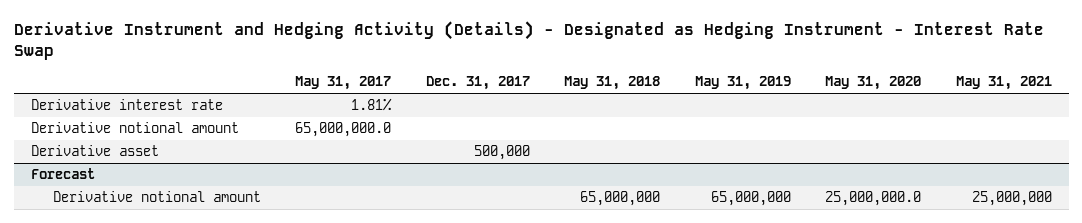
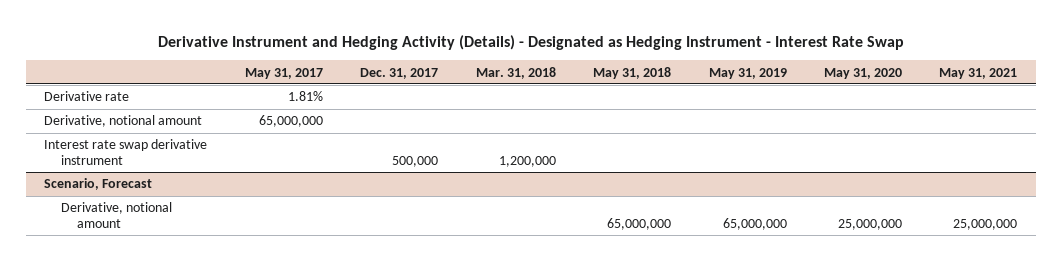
- | May 31, 2017 | Dec. 31, 2017 | May 31, 2018 | May 31, 2019 | May 31, 2020 | May 31, 2021
+ | May 31, 2017 | Dec. 31, 2017 | Mar. 31, 2018 | May 31, 2018 | May 31, 2019 | May 31, 2020 | May 31, 2021
- Derivative interest rate | 1.81% | | | | |
- Derivative notional amount | 65,000,000.0 | | | | |
- Derivative asset | | 500,000 | | | |
- Forecast
- Derivative notional amount | | | 65,000,000 | 65,000,000 | 25,000,000.0 | 25,000,000
+ Derivative rate | 1.81% | | | | | |
+ Derivative, notional amount | 65,000,000 | | | | | |
+ Interest rate swap derivative instrument | | 500,000 | 1,200,000 | | | |
+ Scenario, Forecast
+ Derivative, notional amount | | | | 65,000,000 | 65,000,000 | 25,000,000 | 25,000,000

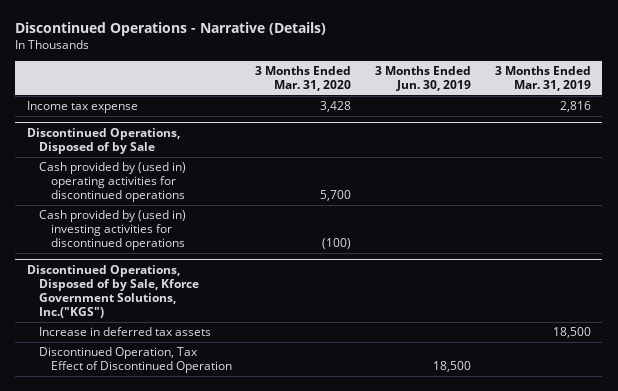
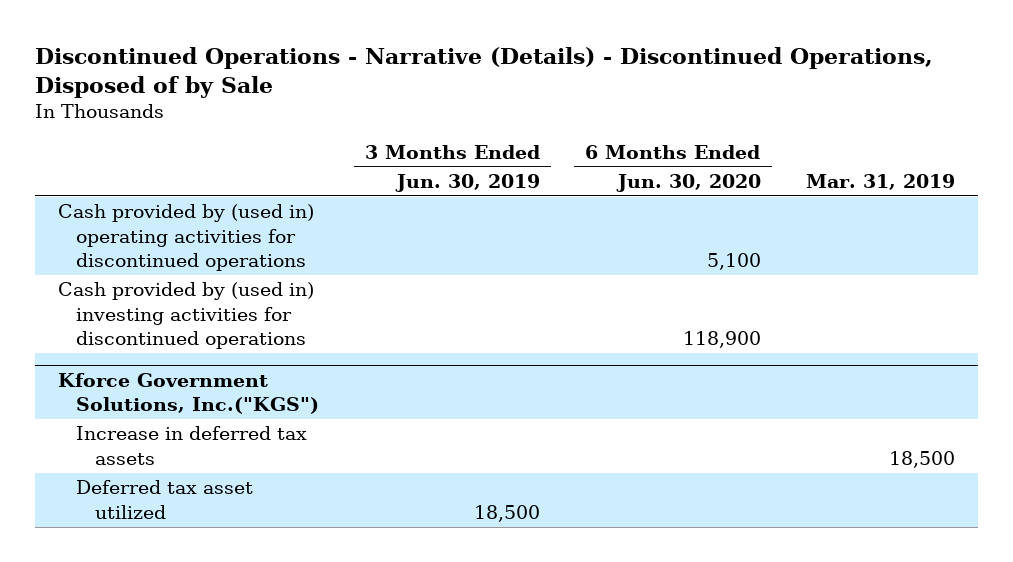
- Discontinued Operations - Narrative (Details)
+ Discontinued Operations - Narrative (Details) - Discontinued Operations, Disposed of by Sale
- | 3 Months Ended Mar. 31, 2020 | 3 Months Ended Jun. 30, 2019 | 3 Months Ended Mar. 31, 2019
+ | 3 Months Ended Jun. 30, 2019 | 6 Months Ended Jun. 30, 2020 | Mar. 31, 2019
- Income tax expense | 3,428 | | 2,816
- Discontinued Operations, Disposed of by Sale
- Cash provided by (used in) operating activities for discontinued operations | 5,700 | |
- Cash provided by (used in) investing activities for discontinued operations | (100) | |
- Discontinued Operations, Disposed of by Sale, Kforce Government Solutions, Inc.("KGS")
- Increase in deferred tax assets | | | 18,500
- Discontinued Operation, Tax Effect of Discontinued Operation | | 18,500 |
+ Cash provided by (used in) operating activities for discontinued operations | | 5,100 |
+ Cash provided by (used in) investing activities for discontinued operations | | 118,900 |
+ Kforce Government Solutions, Inc.("KGS")
+ Increase in deferred tax assets | | | 18,500
+ Deferred tax asset utilized | 18,500 | |

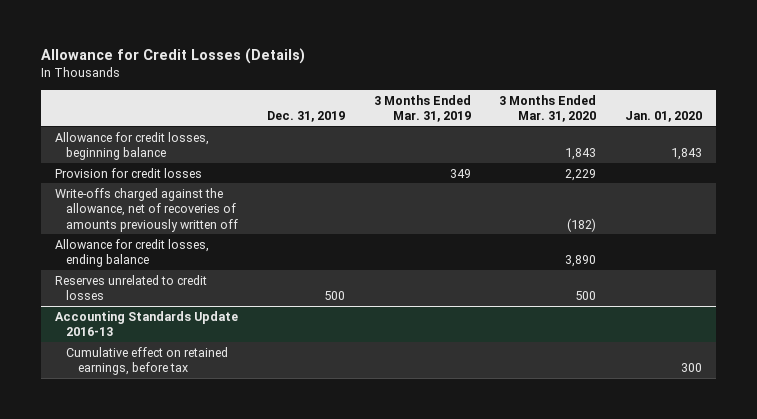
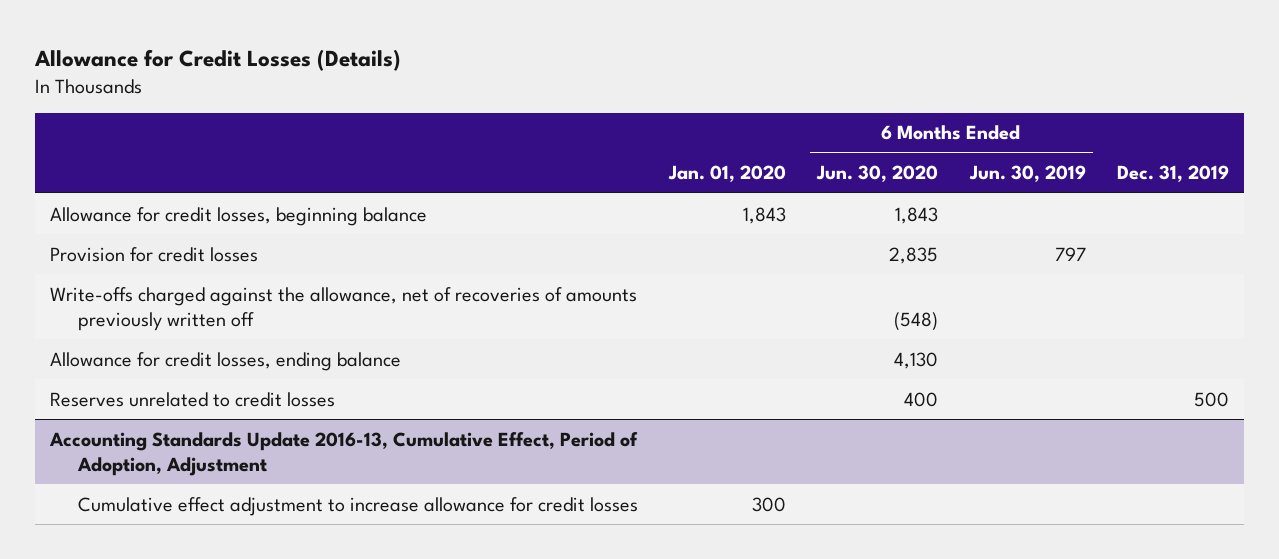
- | Dec. 31, 2019 | 3 Months Ended Mar. 31, 2019 | 3 Months Ended Mar. 31, 2020 | Jan. 01, 2020
+ | Jan. 01, 2020 | 6 Months Ended Jun. 30, 2020 | 6 Months Ended Jun. 30, 2019 | Dec. 31, 2019
- Accounting Standards Update 2016-13
- Cumulative effect on retained earnings, before tax | | | | 300
+ Accounting Standards Update 2016-13, Cumulative Effect, Period of Adoption, Adjustment
+ Cumulative effect adjustment to increase allowance for credit losses | 300 | | |

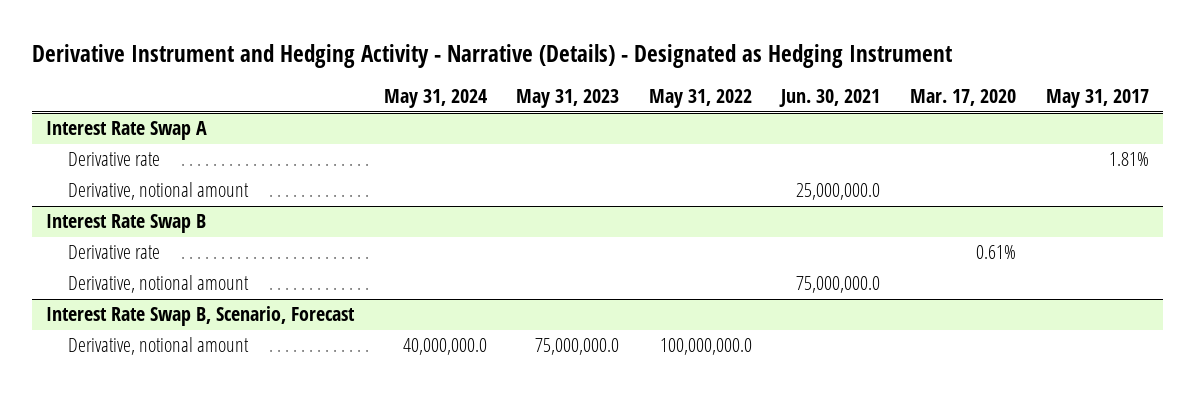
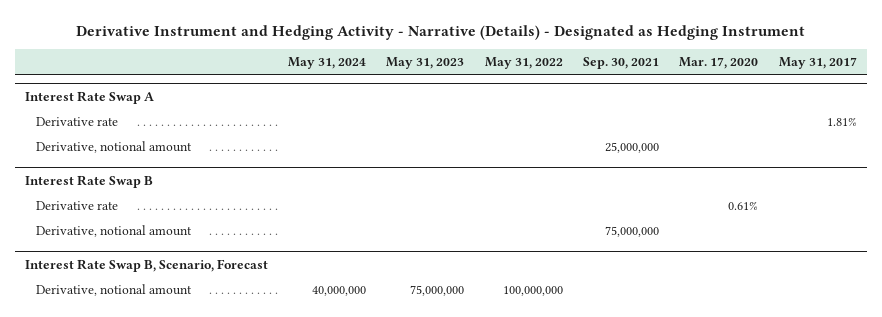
- | May 31, 2024 | May 31, 2023 | May 31, 2022 | Jun. 30, 2021 | Mar. 17, 2020 | May 31, 2017
+ | May 31, 2024 | May 31, 2023 | May 31, 2022 | Sep. 30, 2021 | Mar. 17, 2020 | May 31, 2017
@ Interest Rate Swap B, Scenario, Forecast
- Derivative, notional amount | 40,000,000.0 | 75,000,000.0 | 100,000,000.0 | | |
+ Derivative, notional amount | 40,000,000 | 75,000,000 | 100,000,000 | | |

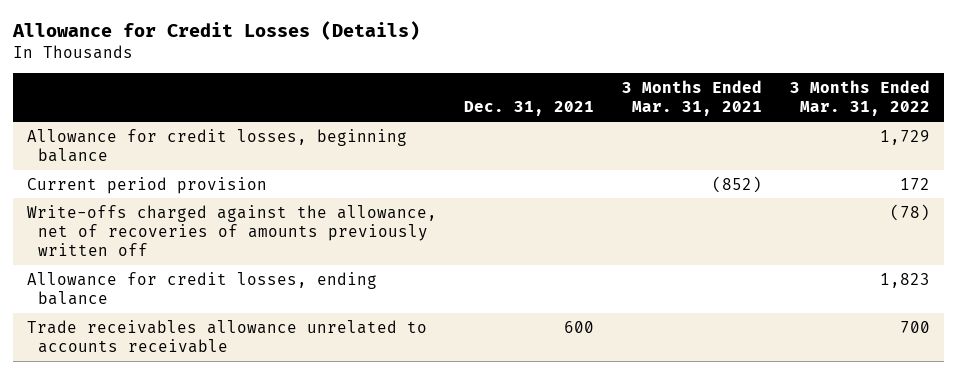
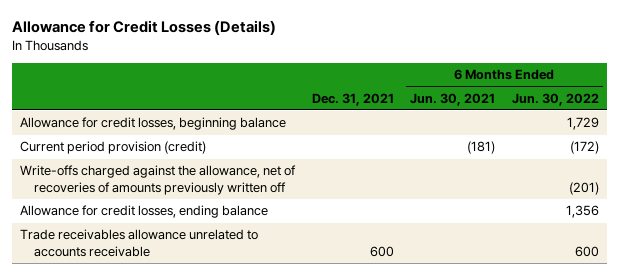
- | Dec. 31, 2021 | 3 Months Ended Mar. 31, 2021 | 3 Months Ended Mar. 31, 2022
+ | Dec. 31, 2021 | 6 Months Ended Jun. 30, 2021 | 6 Months Ended Jun. 30, 2022
- Current period provision | | (852) | 172
+ Current period provision (credit) | | (181) | (172)

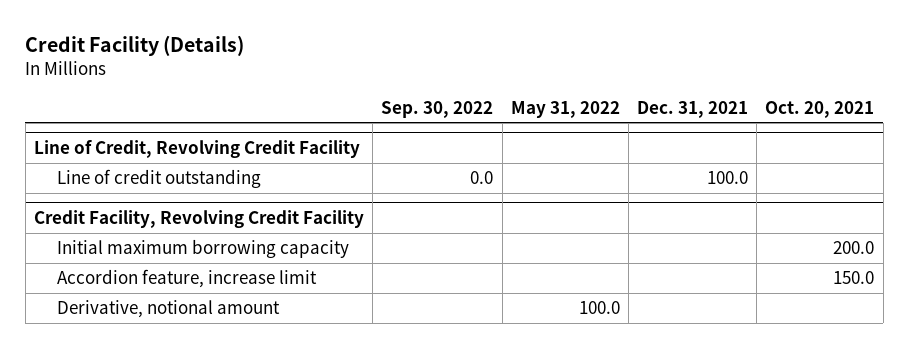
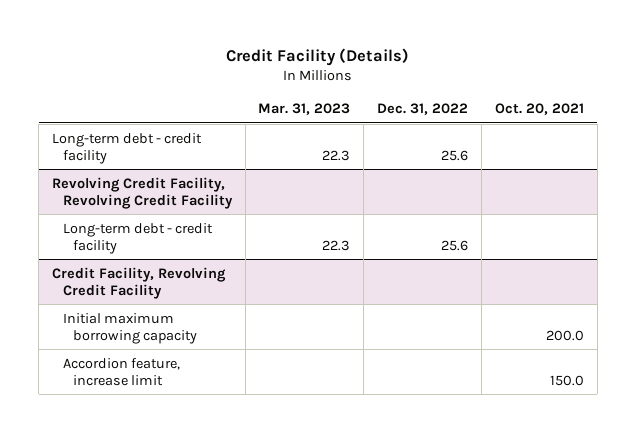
- | Sep. 30, 2022 | May 31, 2022 | Dec. 31, 2021 | Oct. 20, 2021
+ | Mar. 31, 2023 | Dec. 31, 2022 | Oct. 20, 2021
- Line of Credit, Revolving Credit Facility
- Line of credit outstanding | 0.0 | | 100.0 |
+ Long-term debt - credit facility | 22.3 | 25.6 |
+ Revolving Credit Facility, Revolving Credit Facility
+ Long-term debt - credit facility | 22.3 | 25.6 |
@ Credit Facility, Revolving Credit Facility
- Derivative, notional amount | | 100.0 | |

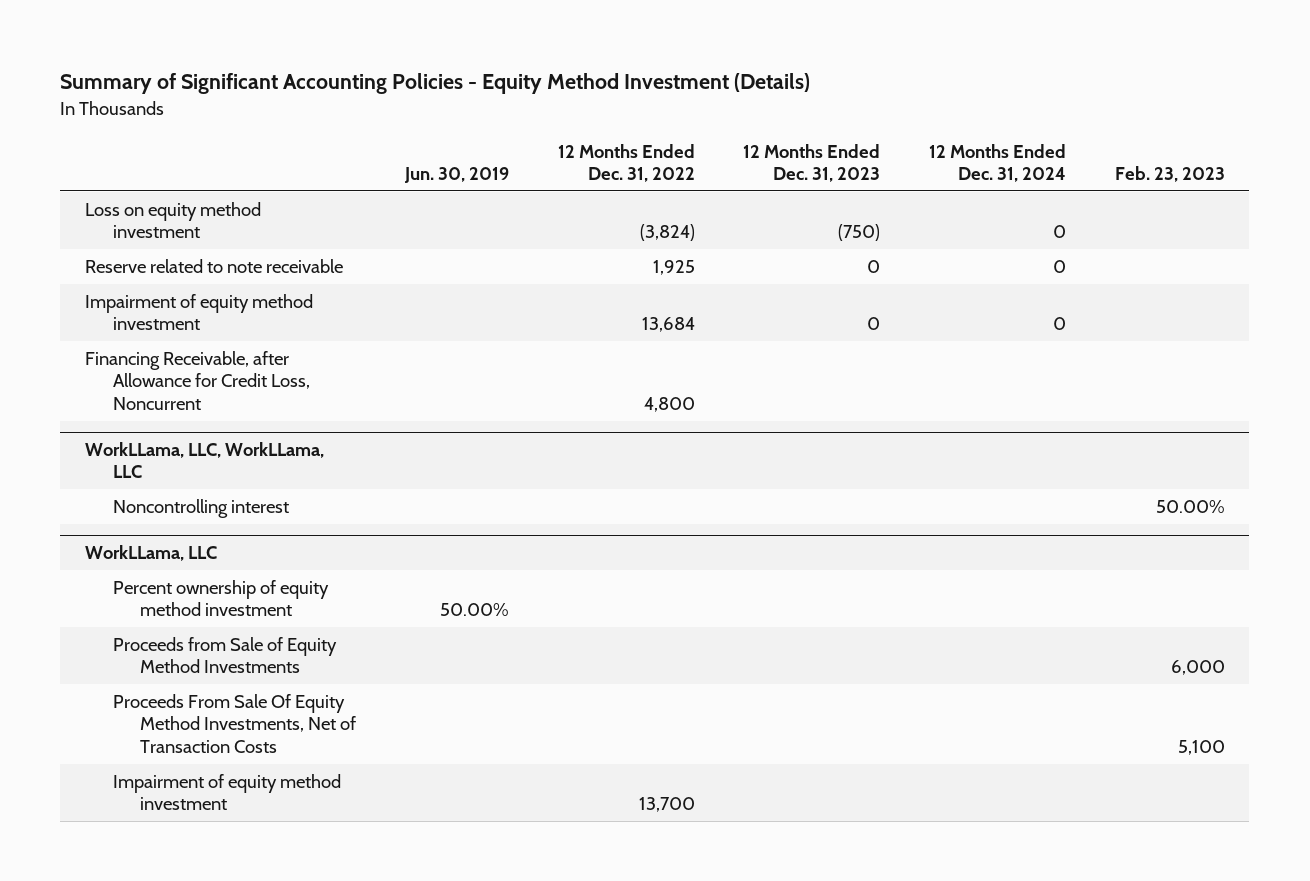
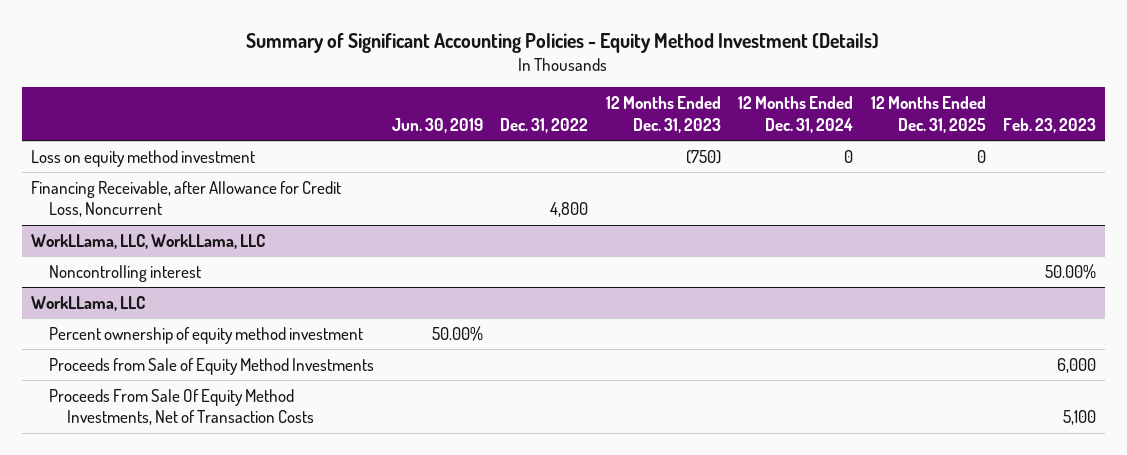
- | Jun. 30, 2019 | 12 Months Ended Dec. 31, 2022 | 12 Months Ended Dec. 31, 2023 | 12 Months Ended Dec. 31, 2024 | Feb. 23, 2023
+ | Jun. 30, 2019 | Dec. 31, 2022 | 12 Months Ended Dec. 31, 2023 | 12 Months Ended Dec. 31, 2024 | 12 Months Ended Dec. 31, 2025 | Feb. 23, 2023
- Reserve related to note receivable | | 1,925 | 0 | 0 |
- Impairment of equity method investment | | 13,684 | 0 | 0 |
@ WorkLLama, LLC
- Impairment of equity method investment | | 13,700 | | |

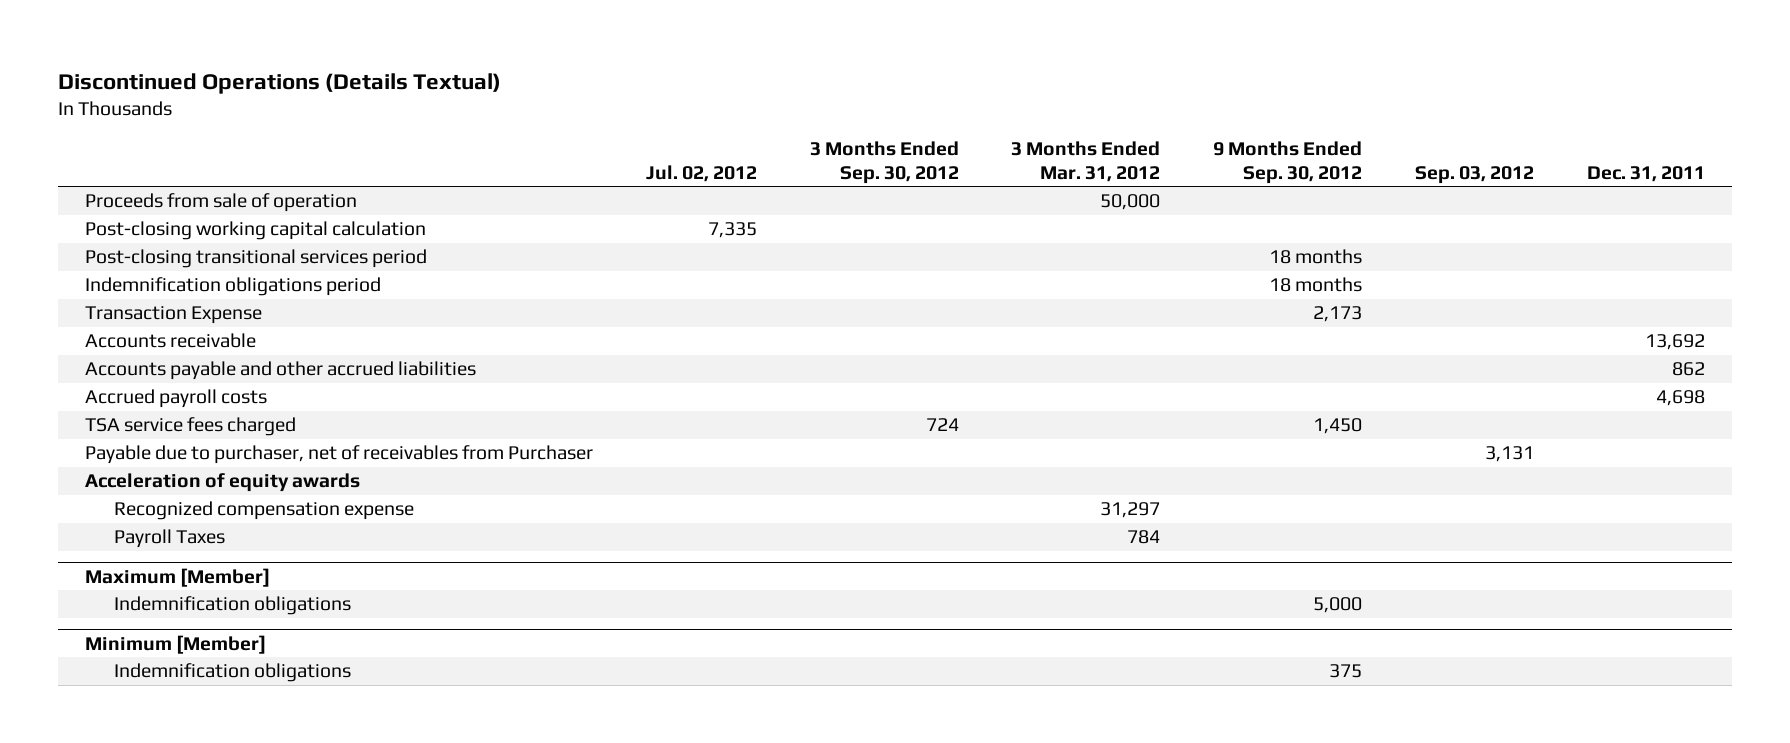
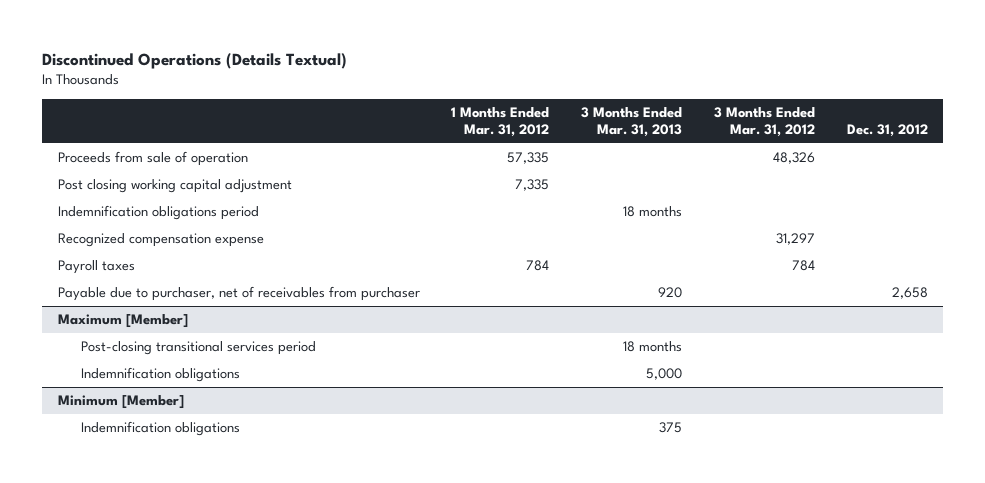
- | Jul. 02, 2012 | 3 Months Ended Sep. 30, 2012 | 3 Months Ended Mar. 31, 2012 | 9 Months Ended Sep. 30, 2012 | Sep. 03, 2012 | Dec. 31, 2011
+ | 1 Months Ended Mar. 31, 2012 | 3 Months Ended Mar. 31, 2013 | 3 Months Ended Mar. 31, 2012 | Dec. 31, 2012
- Proceeds from sale of operation | | | 50,000 | | |
- Post-closing working capital calculation | 7,335 | | | | |
- Post-closing transitional services period | | | | 18 months | |
+ Proceeds from sale of operation | 57,335 | | 48,326 |
+ Post closing working capital adjustment | 7,335 | | |
- Transaction Expense | | | | 2,173 | |
- Accounts receivable | | | | | | 13,692
- Accounts payable and other accrued liabilities | | | | | | 862
- Accrued payroll costs | | | | | | 4,698
- TSA service fees charged | | 724 | | 1,450 | |
- Payable due to purchaser, net of receivables from Purchaser | | | | | 3,131 |
- Acceleration of equity awards
- Payroll Taxes | | | 784 | | |
+ Payroll taxes | 784 | | 784 |
+ Payable due to purchaser, net of receivables from purchaser | | 920 | | 2,658
@ Maximum [Member]
+ Post-closing transitional services period | | 18 months | |

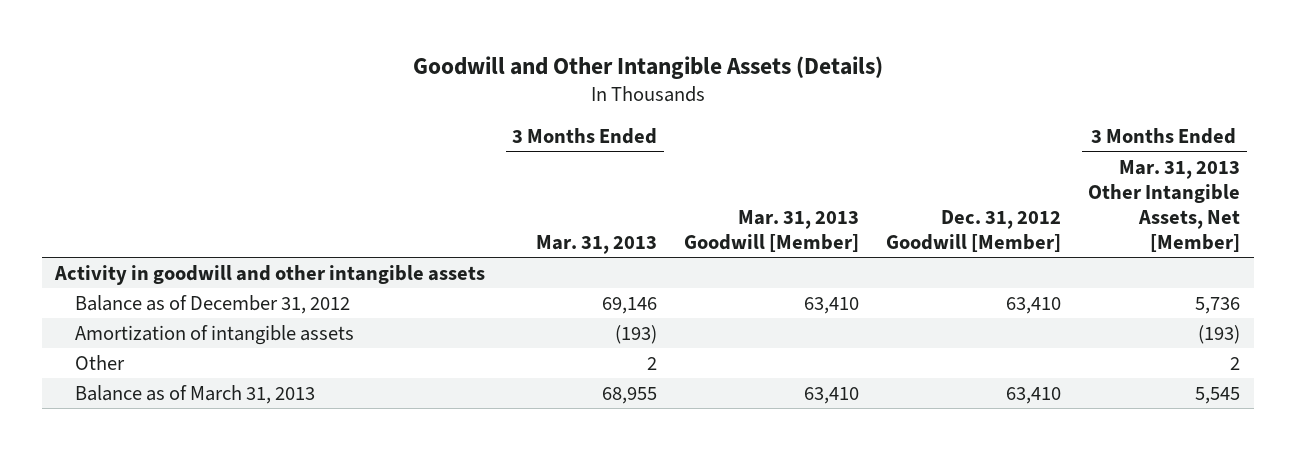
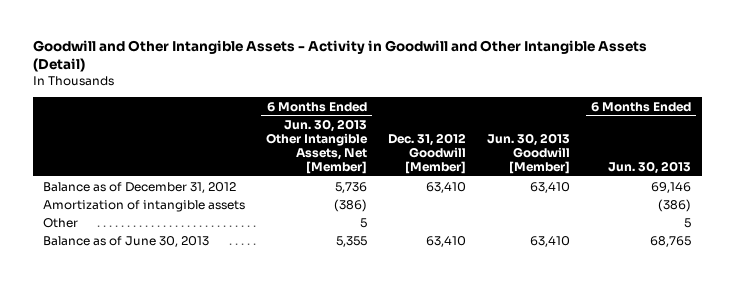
- Goodwill and Other Intangible Assets (Details)
+ Goodwill and Other Intangible Assets - Activity in Goodwill and Other Intangible Assets (Detail)
- | 3 Months Ended Mar. 31, 2013 | Mar. 31, 2013 Goodwill [Member] | Dec. 31, 2012 Goodwill [Member] | 3 Months Ended Mar. 31, 2013 Other Intangible Assets, Net [Member]
+ | 6 Months Ended Jun. 30, 2013 Other Intangible Assets, Net [Member] | Dec. 31, 2012 Goodwill [Member] | Jun. 30, 2013 Goodwill [Member] | 6 Months Ended Jun. 30, 2013
- Activity in goodwill and other intangible assets
- Balance as of March 31, 2013 | 68,955 | 63,410 | 63,410 | 5,545
+ Balance as of June 30, 2013 | 5,355 | 63,410 | 63,410 | 68,765

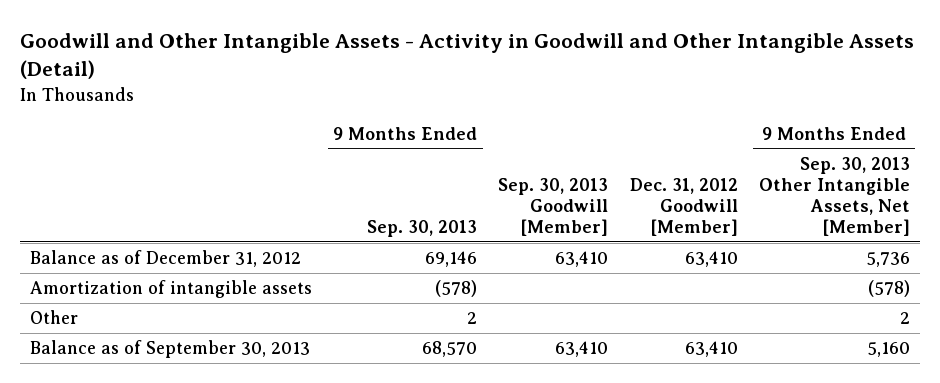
- | 6 Months Ended Jun. 30, 2013 Other Intangible Assets, Net [Member] | Dec. 31, 2012 Goodwill [Member] | Jun. 30, 2013 Goodwill [Member] | 6 Months Ended Jun. 30, 2013
+ | 9 Months Ended Sep. 30, 2013 | Sep. 30, 2013 Goodwill [Member] | Dec. 31, 2012 Goodwill [Member] | 9 Months Ended Sep. 30, 2013 Other Intangible Assets, Net [Member]
- Balance as of June 30, 2013 | 5,355 | 63,410 | 63,410 | 68,765
+ Balance as of September 30, 2013 | 68,570 | 63,410 | 63,410 | 5,160

